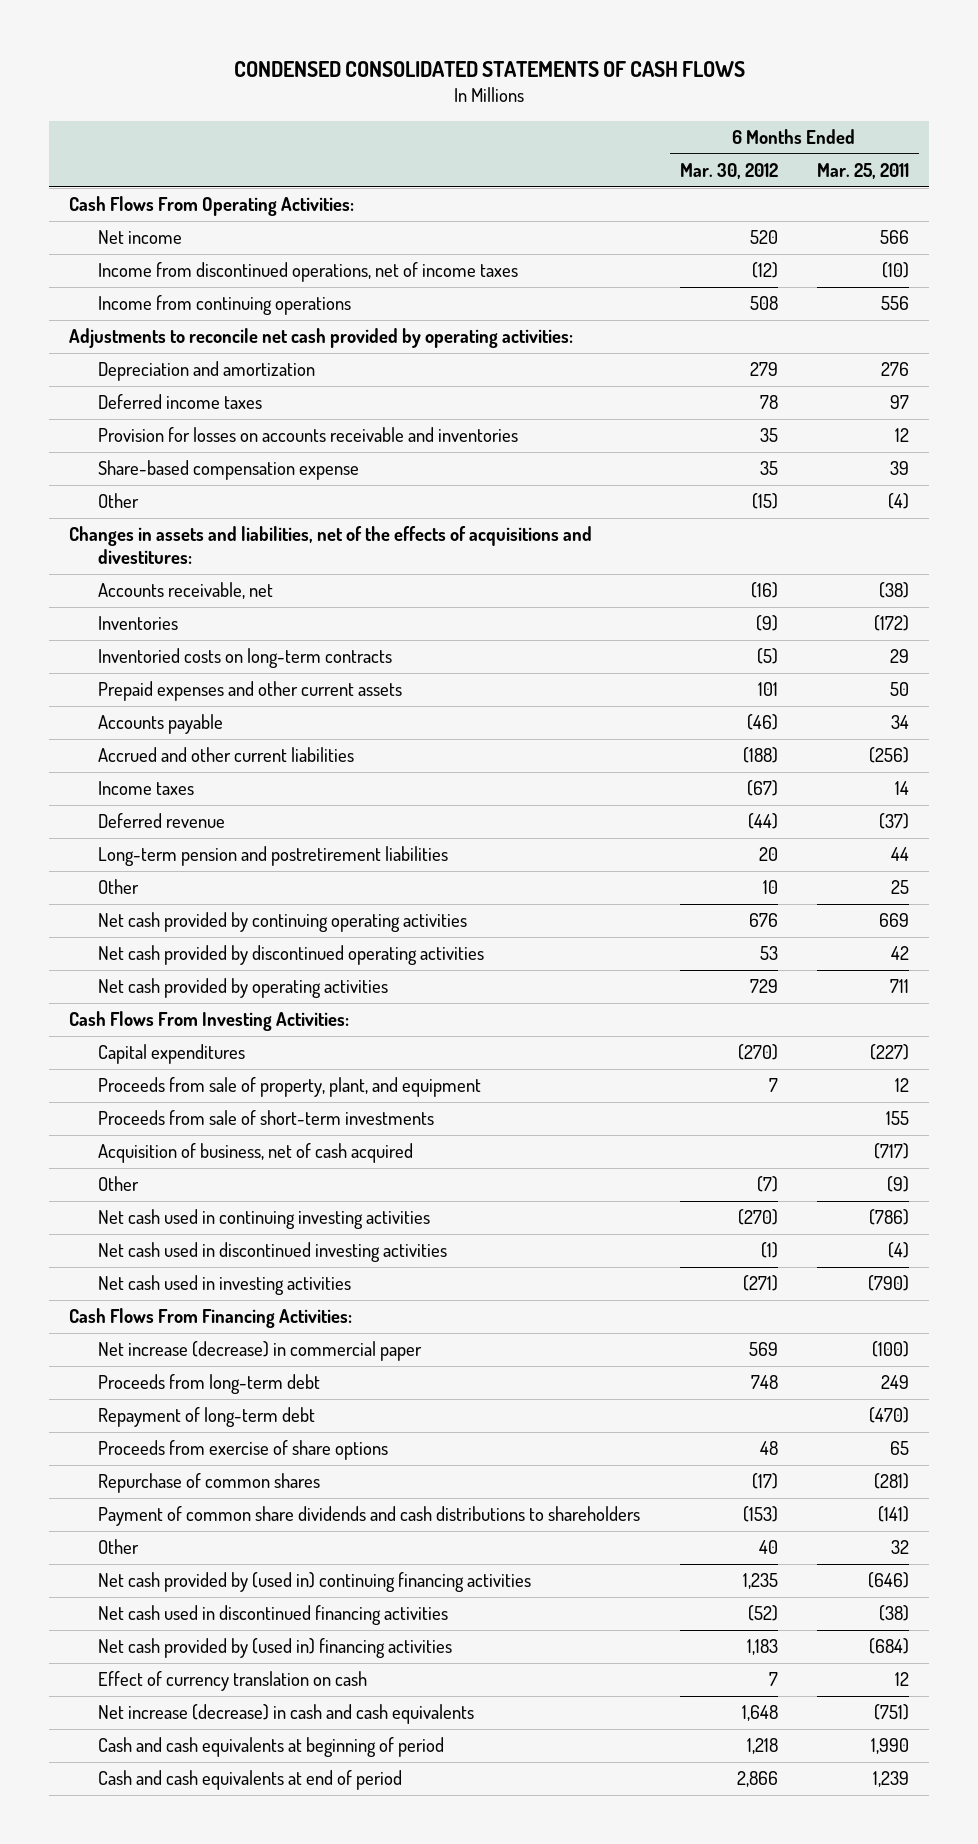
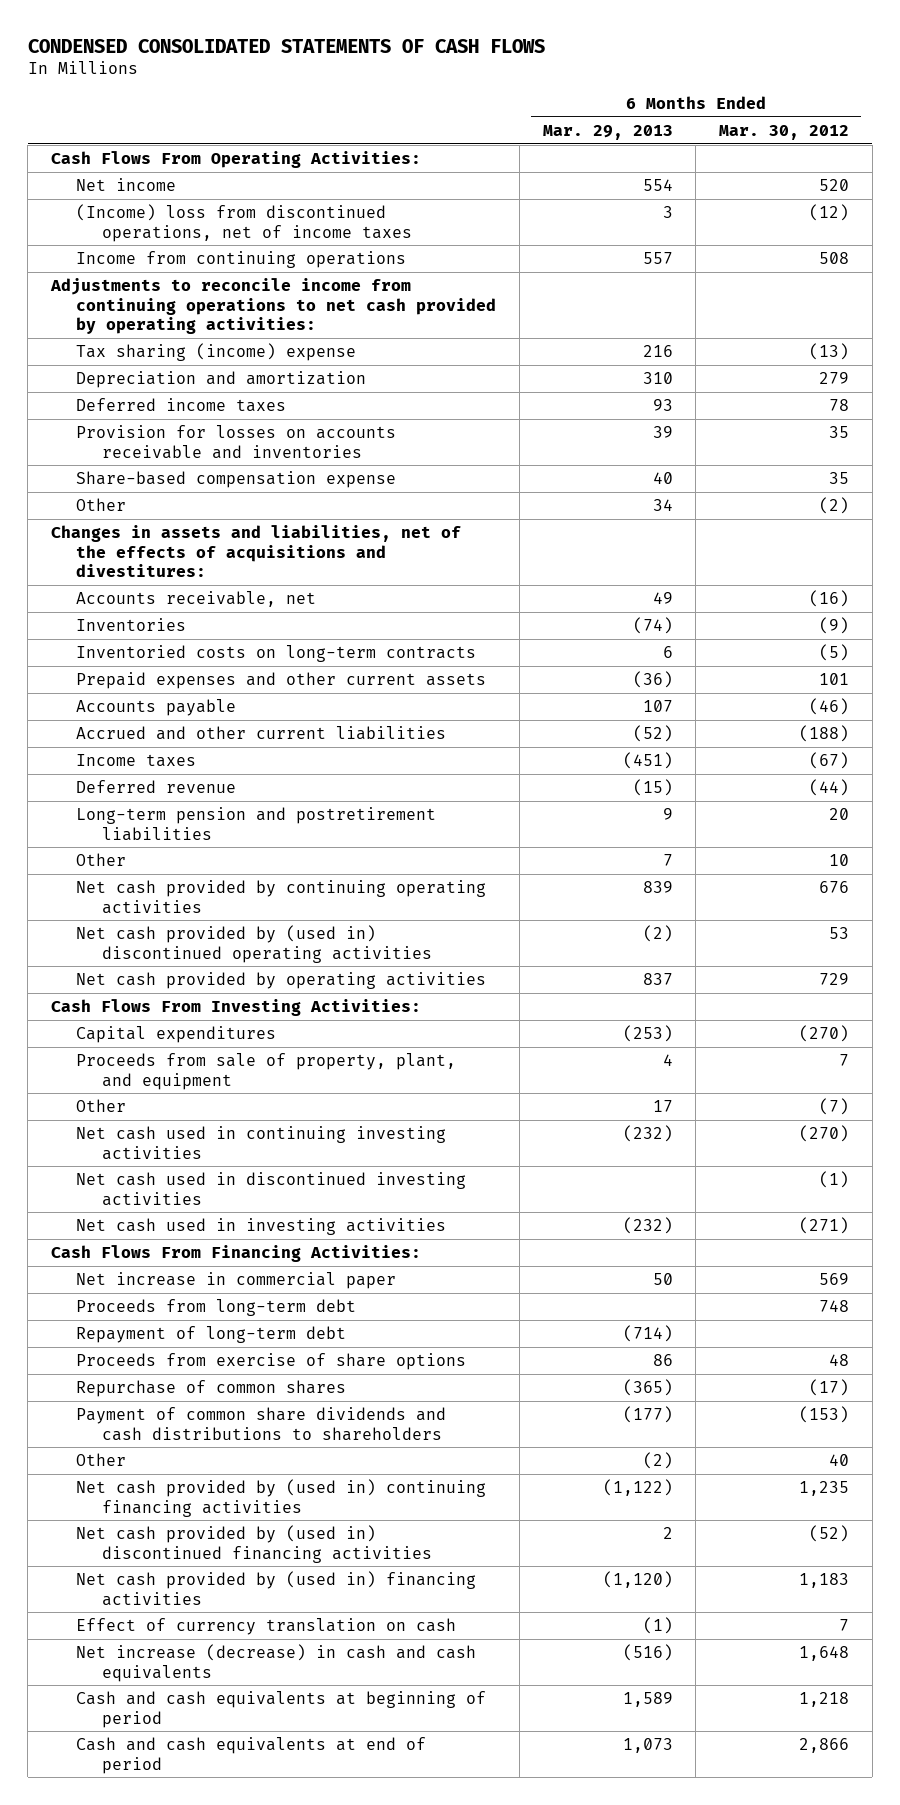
- | 6 Months Ended Mar. 30, 2012 | 6 Months Ended Mar. 25, 2011
+ | 6 Months Ended Mar. 29, 2013 | 6 Months Ended Mar. 30, 2012
- Income from discontinued operations, net of income taxes | (12) | (10)
+ (Income) loss from discontinued operations, net of income taxes | 3 | (12)
- Adjustments to reconcile net cash provided by operating activities:
+ Adjustments to reconcile income from continuing operations to net cash provided by operating activities:
+ Tax sharing (income) expense | 216 | (13)
- Other | (15) | (4)
+ Other | 34 | (2)
- Net cash provided by discontinued operating activities | 53 | 42
+ Net cash provided by (used in) discontinued operating activities | (2) | 53
- Proceeds from sale of short-term investments | | 155
- Acquisition of business, net of cash acquired | | (717)
- Net increase (decrease) in commercial paper | 569 | (100)
+ Net increase in commercial paper | 50 | 569
- Net cash used in discontinued financing activities | (52) | (38)
+ Net cash provided by (used in) discontinued financing activities | 2 | (52)

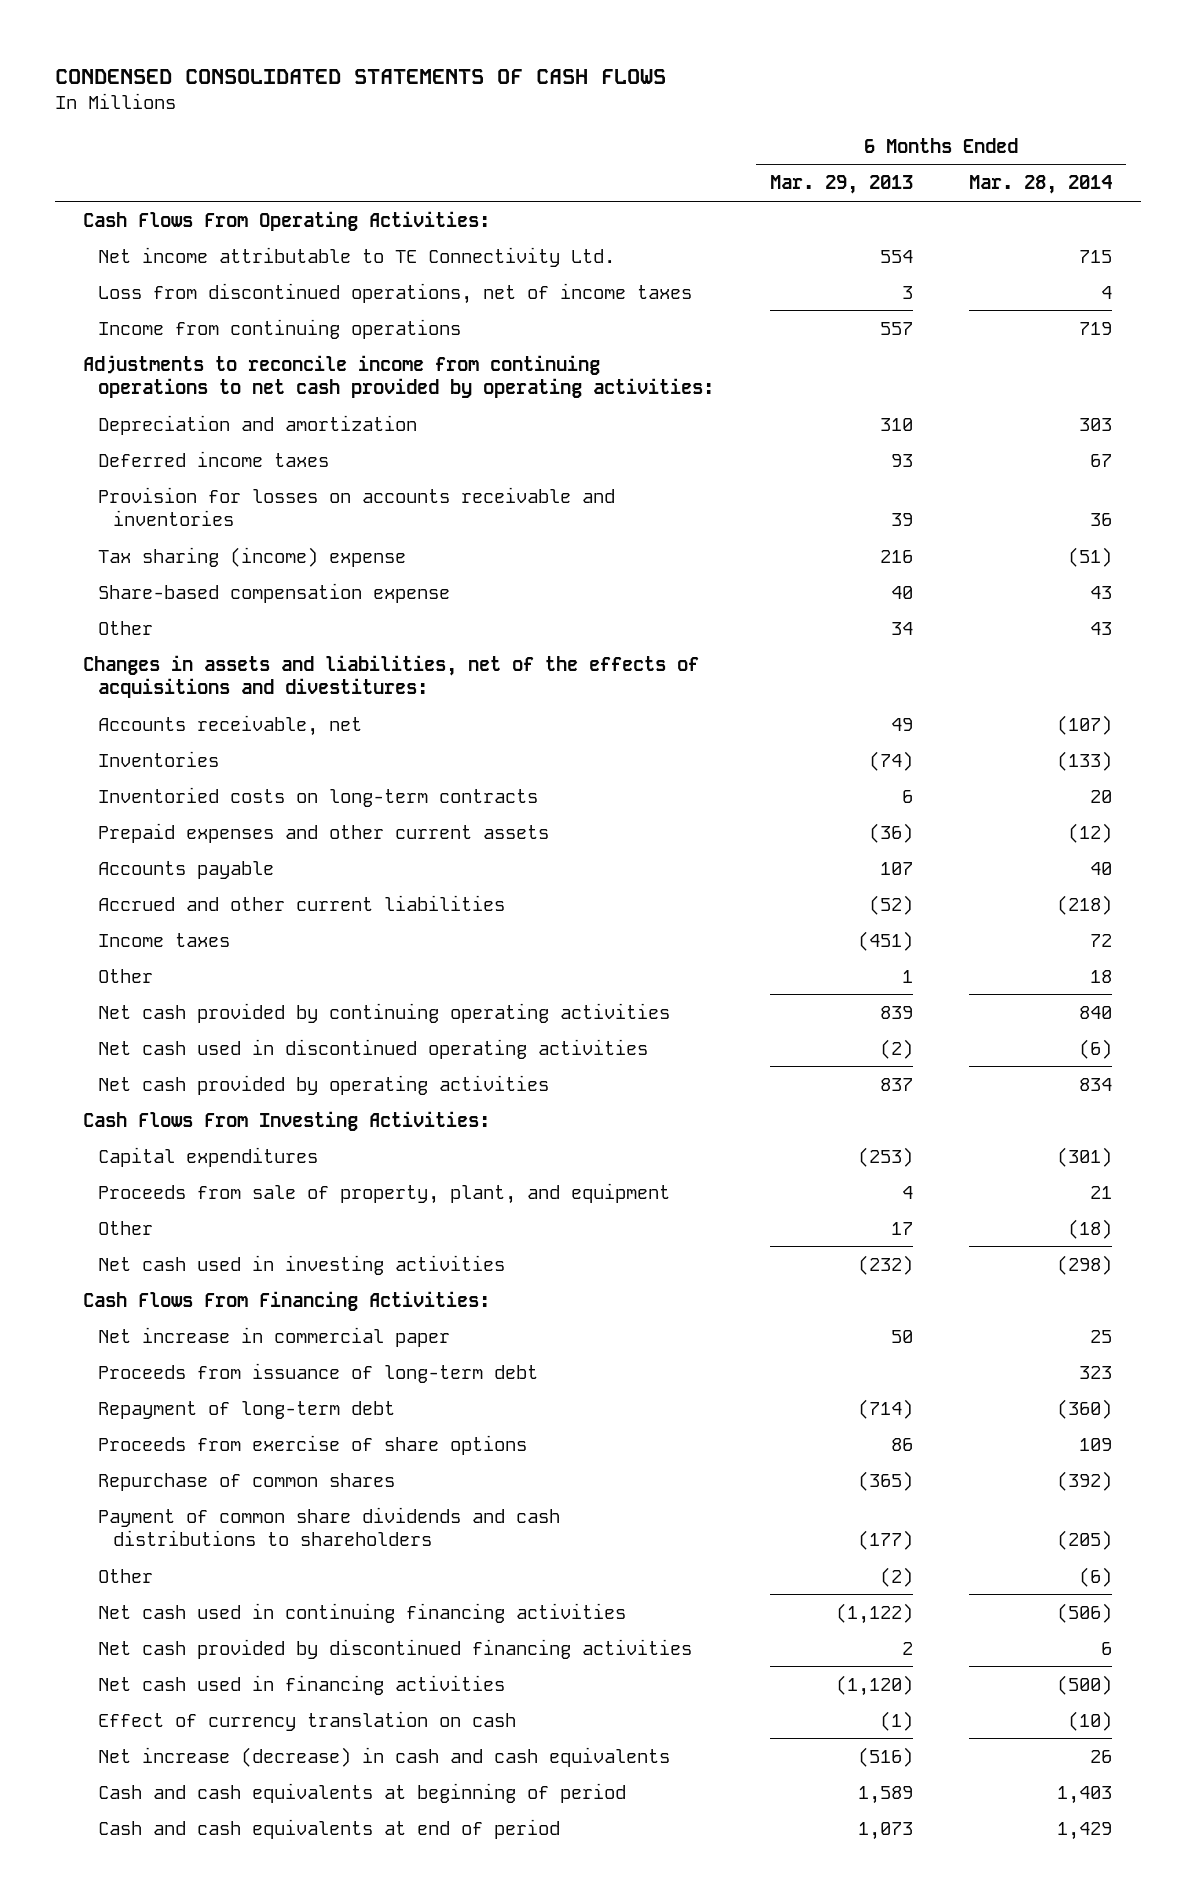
- | 6 Months Ended Mar. 29, 2013 | 6 Months Ended Mar. 30, 2012
+ | 6 Months Ended Mar. 29, 2013 | 6 Months Ended Mar. 28, 2014
- Net income | 554 | 520
- (Income) loss from discontinued operations, net of income taxes | 3 | (12)
+ Net income attributable to TE Connectivity Ltd. | 554 | 715
+ Loss from discontinued operations, net of income taxes | 3 | 4
moved down: Tax sharing (income) expense | 216 | (51)
- Deferred revenue | (15) | (44)
- Long-term pension and postretirement liabilities | 9 | 20
- Other | 7 | 10
+ Other | 1 | 18
- Net cash provided by (used in) discontinued operating activities | (2) | 53
+ Net cash used in discontinued operating activities | (2) | (6)
- Net cash used in continuing investing activities | (232) | (270)
- Net cash used in discontinued investing activities | | (1)
- Proceeds from long-term debt | | 748
+ Proceeds from issuance of long-term debt | | 323
- Net cash provided by (used in) continuing financing activities | (1,122) | 1,235
- Net cash provided by (used in) discontinued financing activities | 2 | (52)
- Net cash provided by (used in) financing activities | (1,120) | 1,183
+ Net cash used in continuing financing activities | (1,122) | (506)
+ Net cash provided by discontinued financing activities | 2 | 6
+ Net cash used in financing activities | (1,120) | (500)

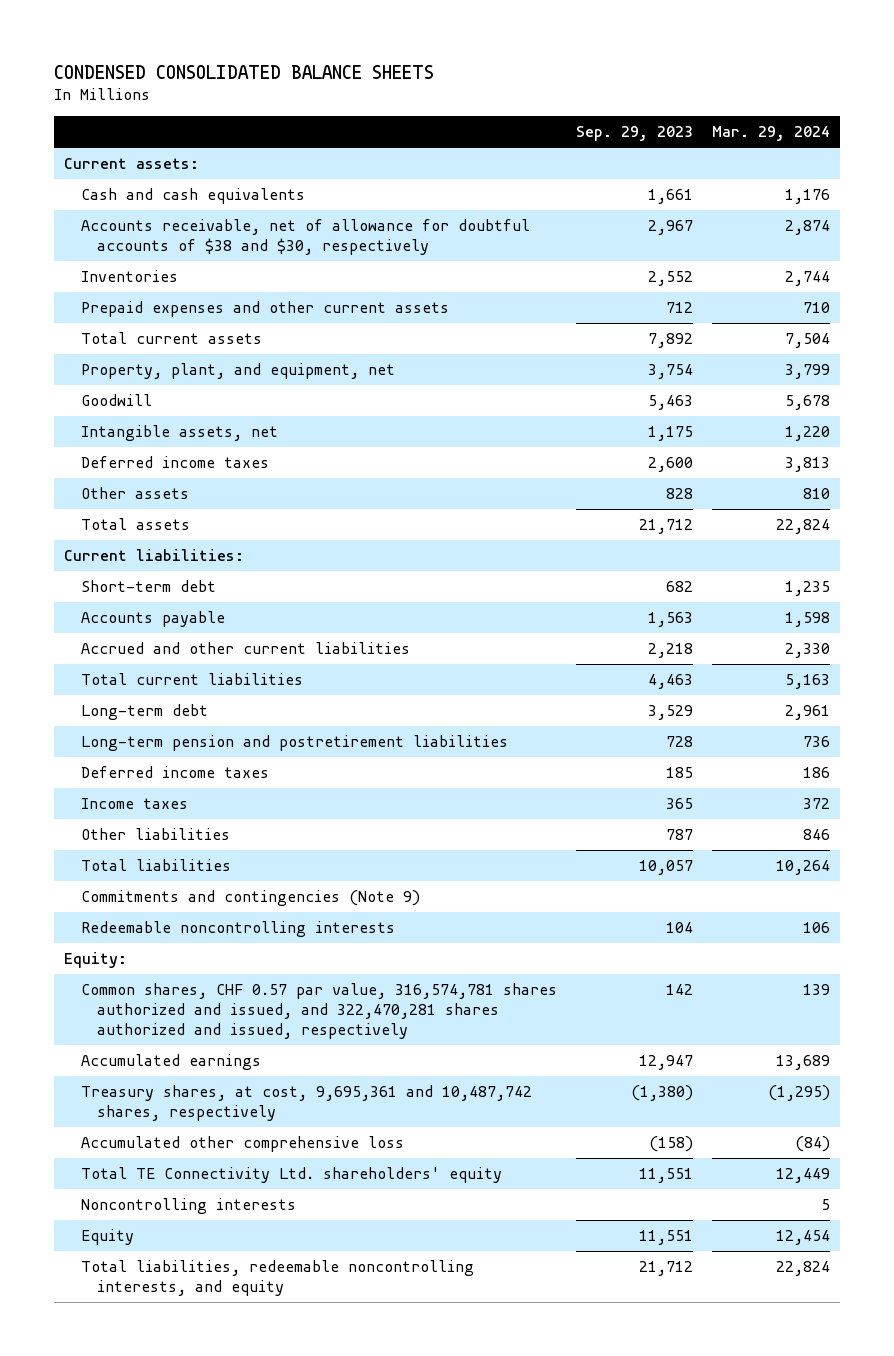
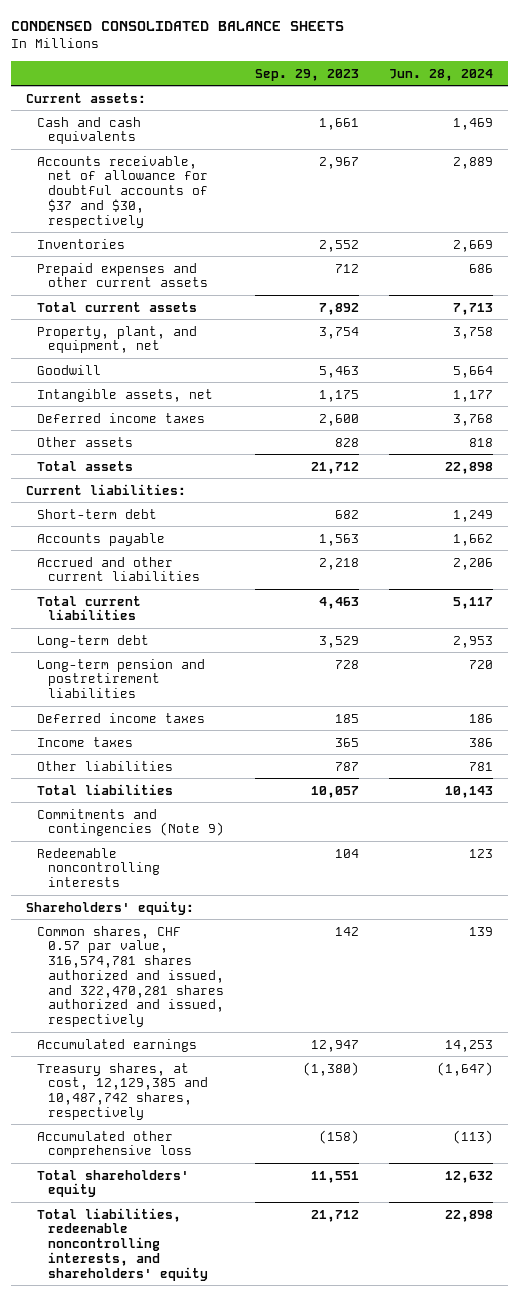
- | Sep. 29, 2023 | Mar. 29, 2024
+ | Sep. 29, 2023 | Jun. 28, 2024
- Accounts receivable, net of allowance for doubtful accounts of $38 and $30, respectively | 2,967 | 2,874
+ Accounts receivable, net of allowance for doubtful accounts of $37 and $30, respectively | 2,967 | 2,889
- Equity:
+ Shareholders' equity:
- Treasury shares, at cost, 9,695,361 and 10,487,742 shares, respectively | (1,380) | (1,295)
+ Treasury shares, at cost, 12,129,385 and 10,487,742 shares, respectively | (1,380) | (1,647)
- Total TE Connectivity Ltd. shareholders' equity | 11,551 | 12,449
- Noncontrolling interests | | 5
- Equity | 11,551 | 12,454
- Total liabilities, redeemable noncontrolling interests, and equity | 21,712 | 22,824
+ Total shareholders' equity | 11,551 | 12,632
+ Total liabilities, redeemable noncontrolling interests, and shareholders' equity | 21,712 | 22,898

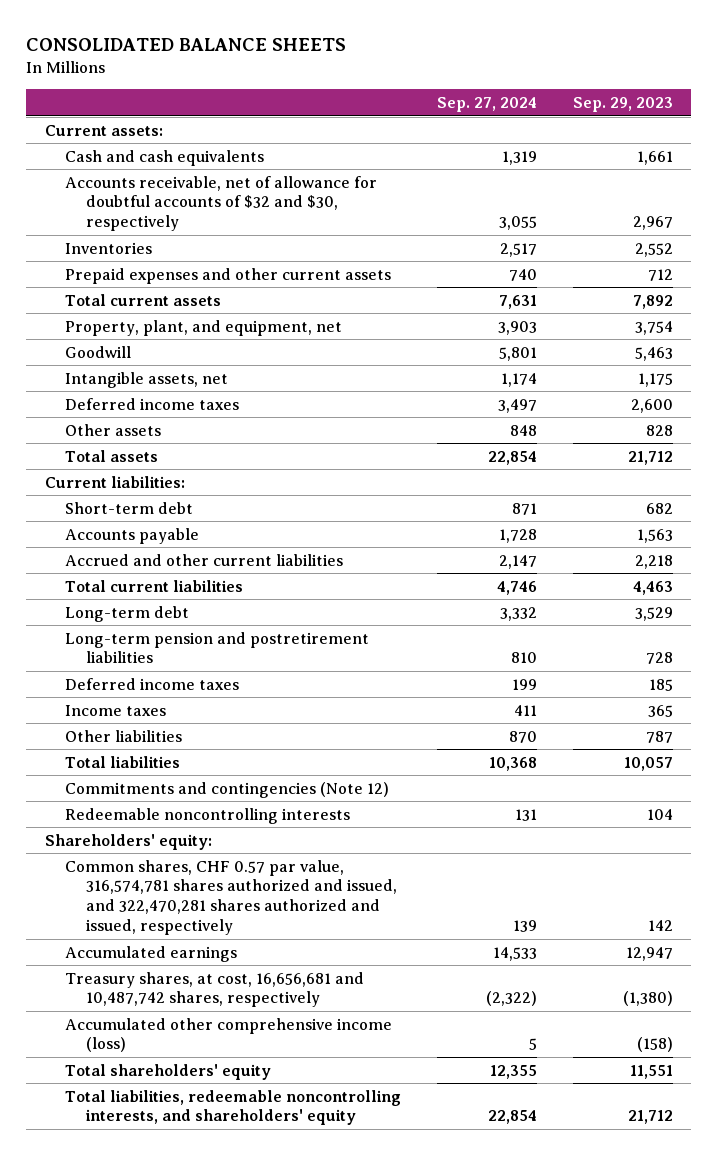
- CONDENSED CONSOLIDATED BALANCE SHEETS
+ CONSOLIDATED BALANCE SHEETS
- | Sep. 29, 2023 | Jun. 28, 2024
+ | Sep. 27, 2024 | Sep. 29, 2023
- Accounts receivable, net of allowance for doubtful accounts of $37 and $30, respectively | 2,967 | 2,889
+ Accounts receivable, net of allowance for doubtful accounts of $32 and $30, respectively | 3,055 | 2,967
- Commitments and contingencies (Note 9)
+ Commitments and contingencies (Note 12)
- Treasury shares, at cost, 12,129,385 and 10,487,742 shares, respectively | (1,380) | (1,647)
- Accumulated other comprehensive loss | (158) | (113)
+ Treasury shares, at cost, 16,656,681 and 10,487,742 shares, respectively | (2,322) | (1,380)
+ Accumulated other comprehensive income (loss) | 5 | (158)

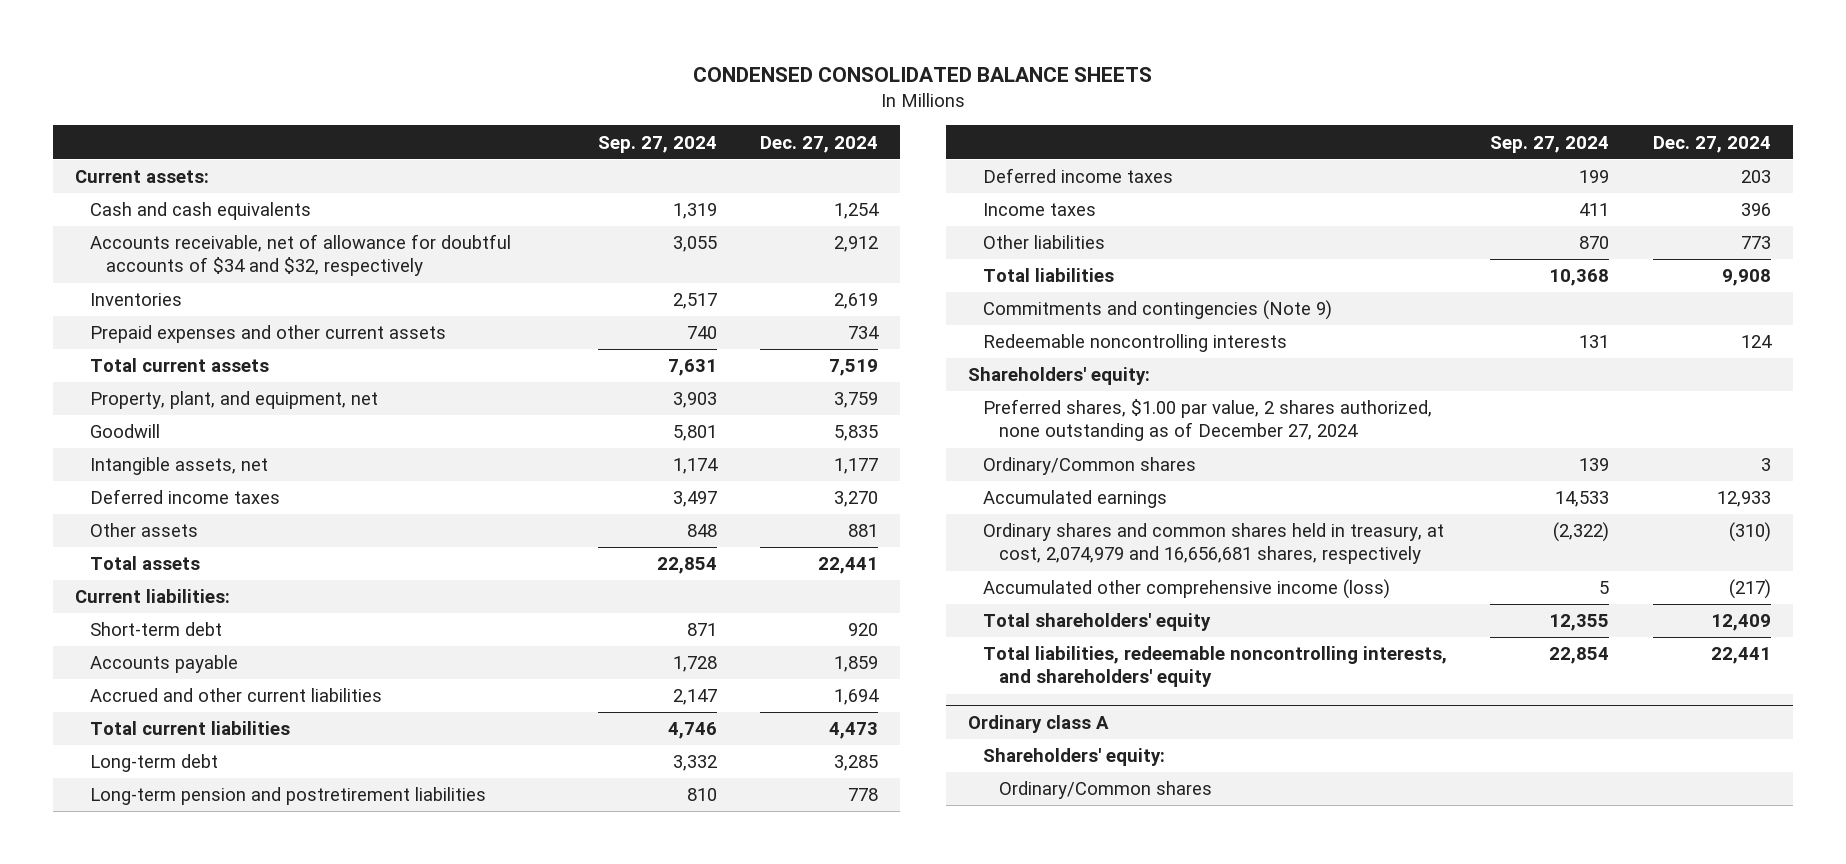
- CONSOLIDATED BALANCE SHEETS
+ CONDENSED CONSOLIDATED BALANCE SHEETS
- | Sep. 27, 2024 | Sep. 29, 2023
+ | Sep. 27, 2024 | Dec. 27, 2024
- Accounts receivable, net of allowance for doubtful accounts of $32 and $30, respectively | 3,055 | 2,967
+ Accounts receivable, net of allowance for doubtful accounts of $34 and $32, respectively | 3,055 | 2,912
- Commitments and contingencies (Note 12)
+ Commitments and contingencies (Note 9)
- Common shares, CHF 0.57 par value, 316,574,781 shares authorized and issued, and 322,470,281 shares authorized and issued, respectively | 139 | 142
+ Preferred shares, $1.00 par value, 2 shares authorized, none outstanding as of December 27, 2024
+ Ordinary/Common shares | 139 | 3
- Treasury shares, at cost, 16,656,681 and 10,487,742 shares, respectively | (2,322) | (1,380)
+ Ordinary shares and common shares held in treasury, at cost, 2,074,979 and 16,656,681 shares, respectively | (2,322) | (310)
+ Ordinary class A
+ Shareholders' equity:
+ Ordinary/Common shares

